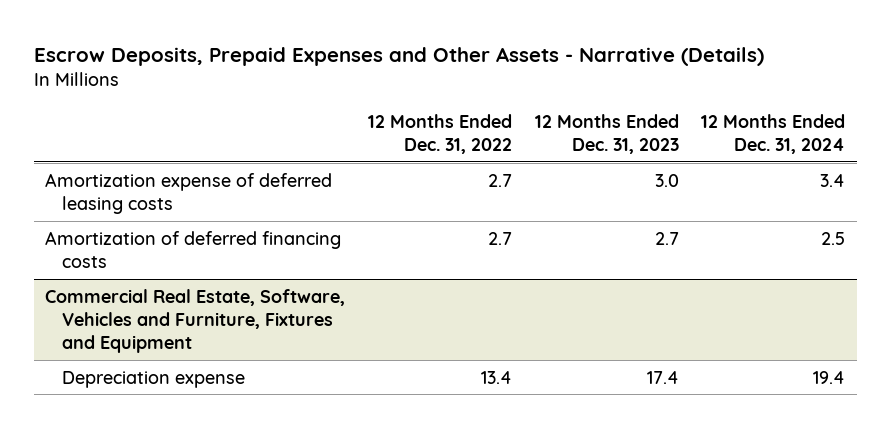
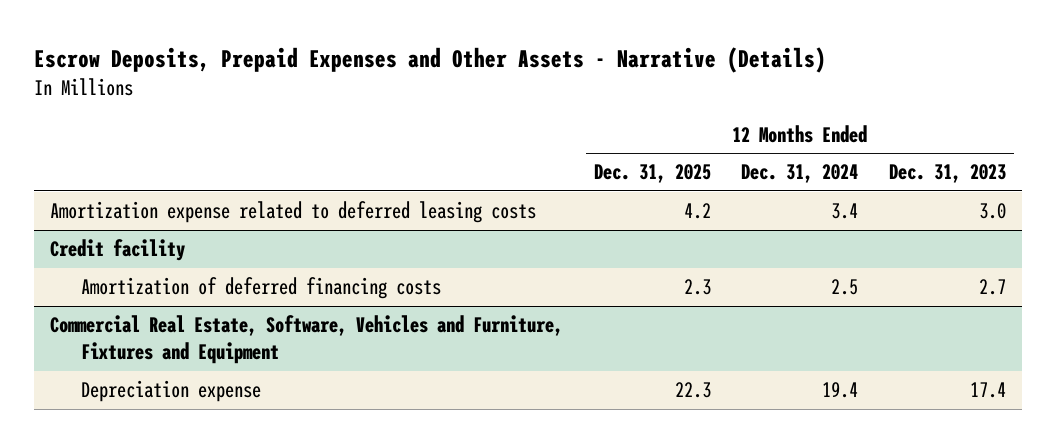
- | 12 Months Ended Dec. 31, 2022 | 12 Months Ended Dec. 31, 2023 | 12 Months Ended Dec. 31, 2024
+ | 12 Months Ended Dec. 31, 2025 | 12 Months Ended Dec. 31, 2024 | 12 Months Ended Dec. 31, 2023
- Amortization expense of deferred leasing costs | 2.7 | 3.0 | 3.4
+ Amortization expense related to deferred leasing costs | 4.2 | 3.4 | 3.0
+ Credit facility

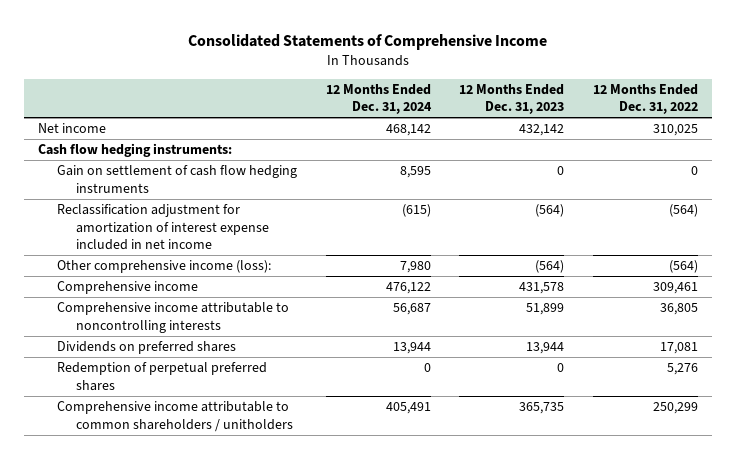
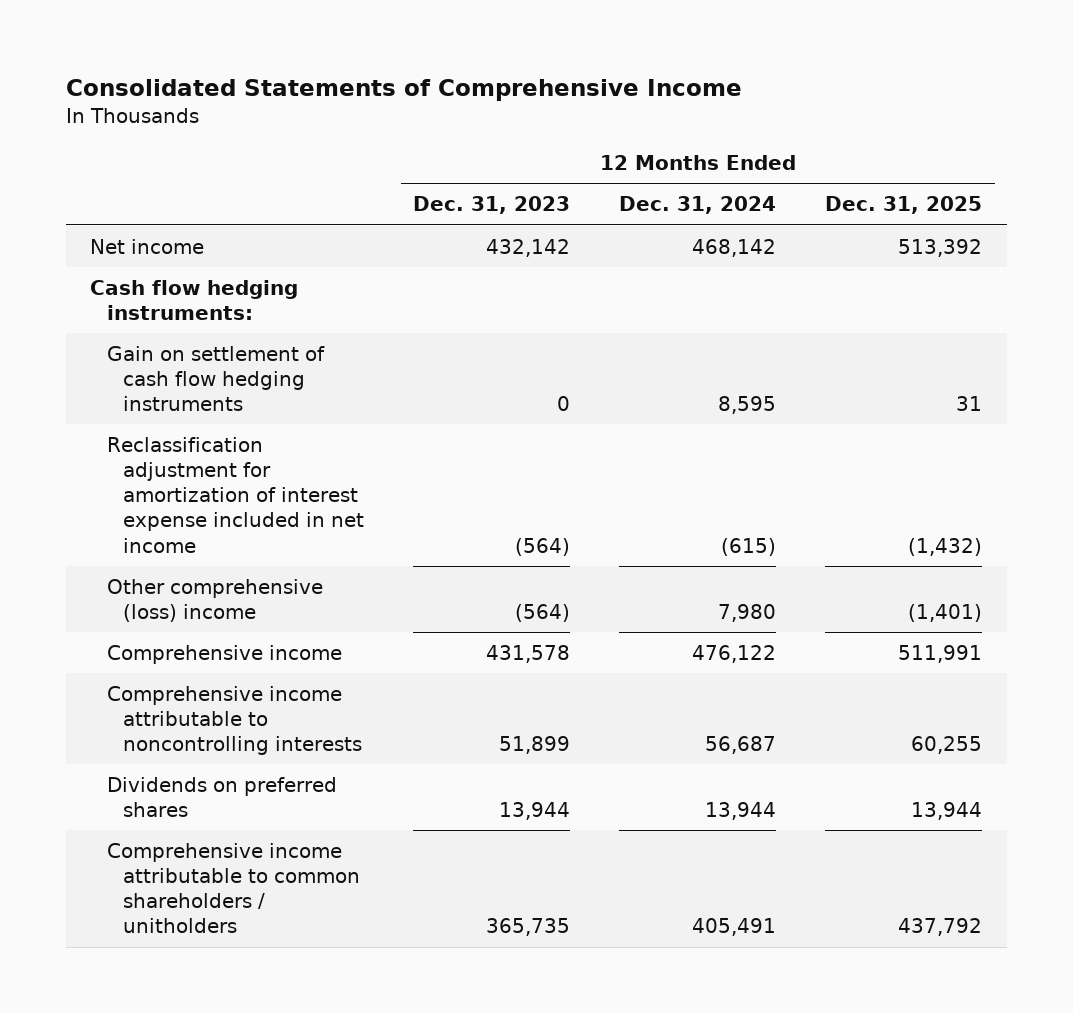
- | 12 Months Ended Dec. 31, 2024 | 12 Months Ended Dec. 31, 2023 | 12 Months Ended Dec. 31, 2022
+ | 12 Months Ended Dec. 31, 2023 | 12 Months Ended Dec. 31, 2024 | 12 Months Ended Dec. 31, 2025
- Other comprehensive income (loss): | 7,980 | (564) | (564)
+ Other comprehensive (loss) income | (564) | 7,980 | (1,401)
- Redemption of perpetual preferred shares | 0 | 0 | 5,276

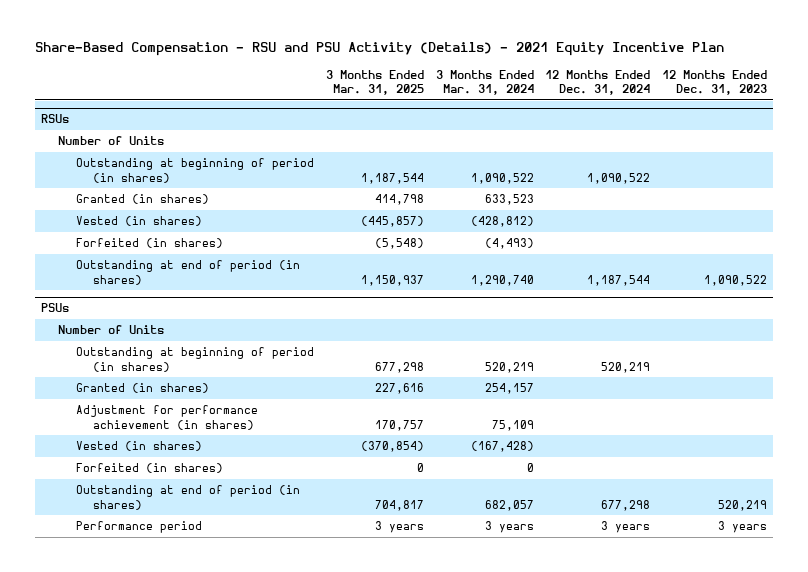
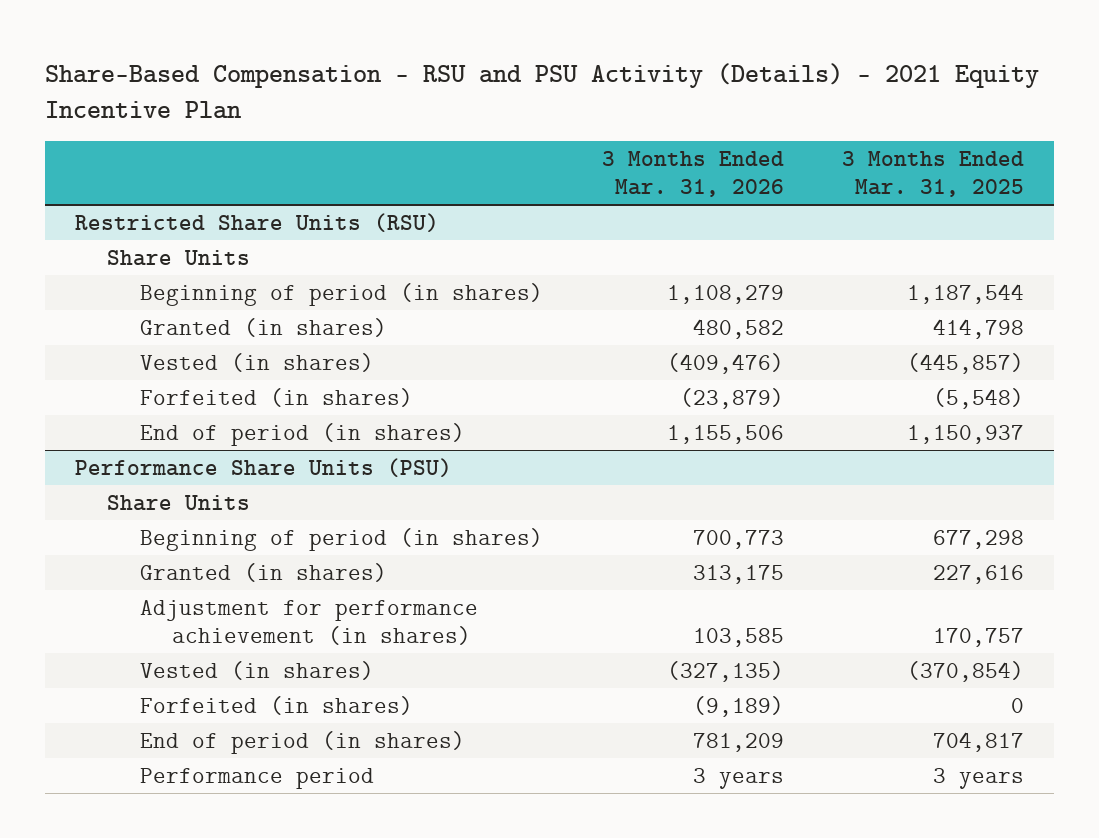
- | 3 Months Ended Mar. 31, 2025 | 3 Months Ended Mar. 31, 2024 | 12 Months Ended Dec. 31, 2024 | 12 Months Ended Dec. 31, 2023
+ | 3 Months Ended Mar. 31, 2026 | 3 Months Ended Mar. 31, 2025
- RSUs
- Number of Units
- Outstanding at beginning of period (in shares) | 1,187,544 | 1,090,522 | 1,090,522 |
+ Restricted Share Units (RSU)
+ Share Units
+ Beginning of period (in shares) | 1,108,279 | 1,187,544
- Outstanding at end of period (in shares) | 1,150,937 | 1,290,740 | 1,187,544 | 1,090,522
- PSUs
- Number of Units
- Outstanding at beginning of period (in shares) | 677,298 | 520,219 | 520,219 |
+ End of period (in shares) | 1,155,506 | 1,150,937
+ Performance Share Units (PSU)
+ Share Units
+ Beginning of period (in shares) | 700,773 | 677,298
- Outstanding at end of period (in shares) | 704,817 | 682,057 | 677,298 | 520,219
+ End of period (in shares) | 781,209 | 704,817

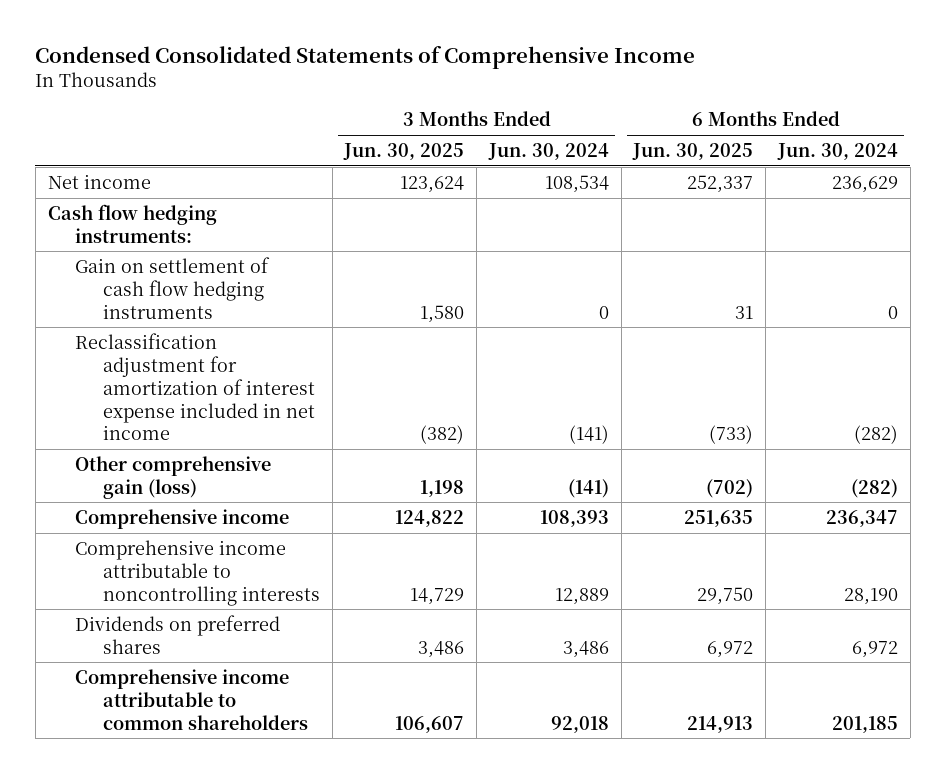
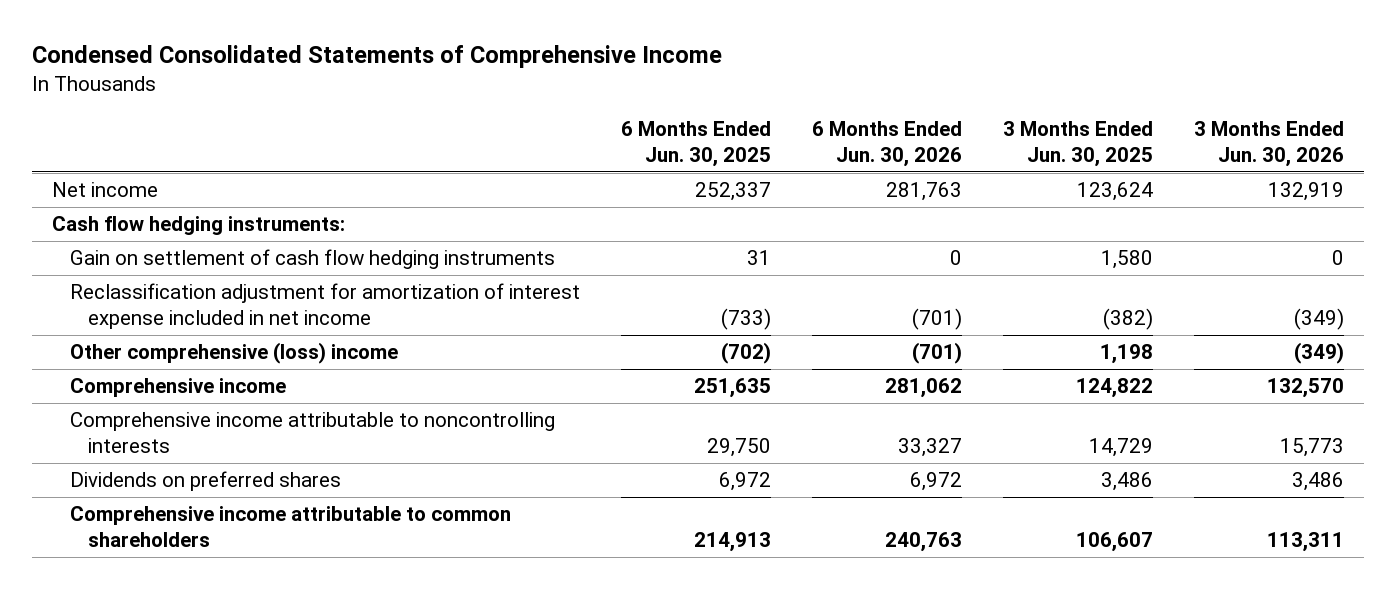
- | 3 Months Ended Jun. 30, 2025 | 3 Months Ended Jun. 30, 2024 | 6 Months Ended Jun. 30, 2025 | 6 Months Ended Jun. 30, 2024
+ | 6 Months Ended Jun. 30, 2025 | 6 Months Ended Jun. 30, 2026 | 3 Months Ended Jun. 30, 2025 | 3 Months Ended Jun. 30, 2026
- Other comprehensive gain (loss) | 1,198 | (141) | (702) | (282)
+ Other comprehensive (loss) income | (702) | (701) | 1,198 | (349)

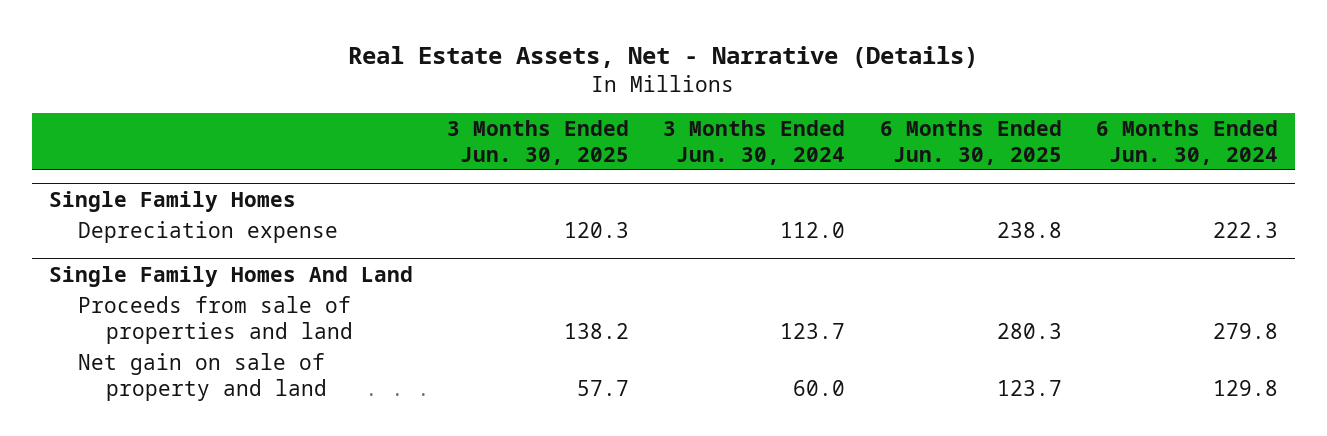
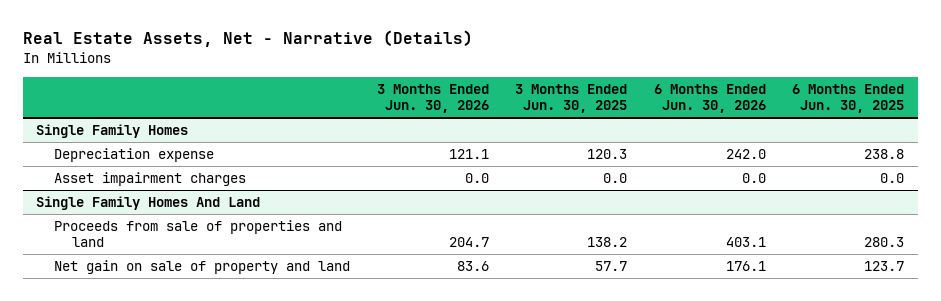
- | 3 Months Ended Jun. 30, 2025 | 3 Months Ended Jun. 30, 2024 | 6 Months Ended Jun. 30, 2025 | 6 Months Ended Jun. 30, 2024
+ | 3 Months Ended Jun. 30, 2026 | 3 Months Ended Jun. 30, 2025 | 6 Months Ended Jun. 30, 2026 | 6 Months Ended Jun. 30, 2025
@ Single Family Homes
+ Asset impairment charges | 0.0 | 0.0 | 0.0 | 0.0

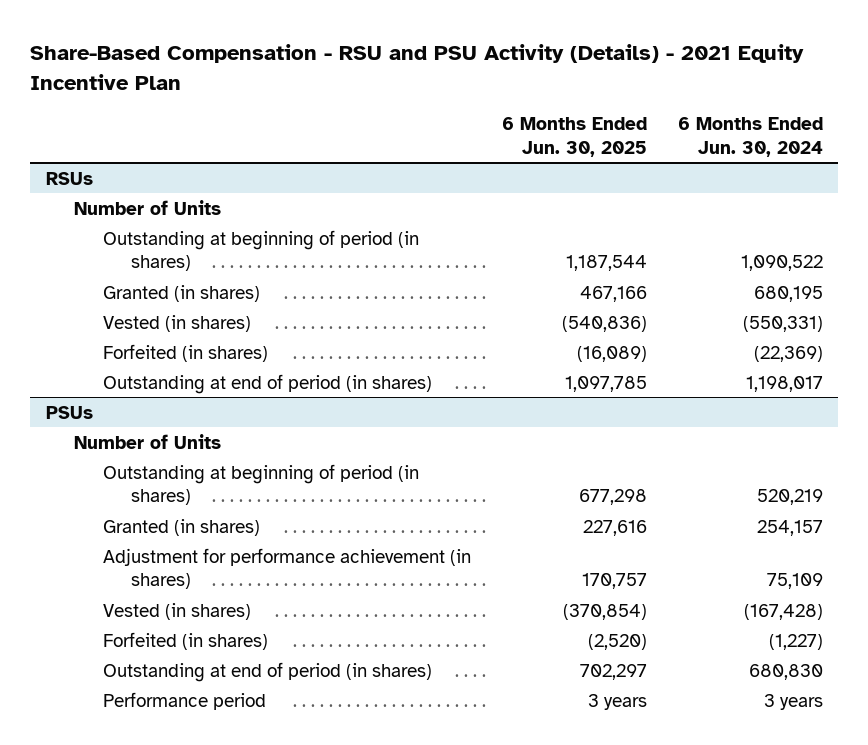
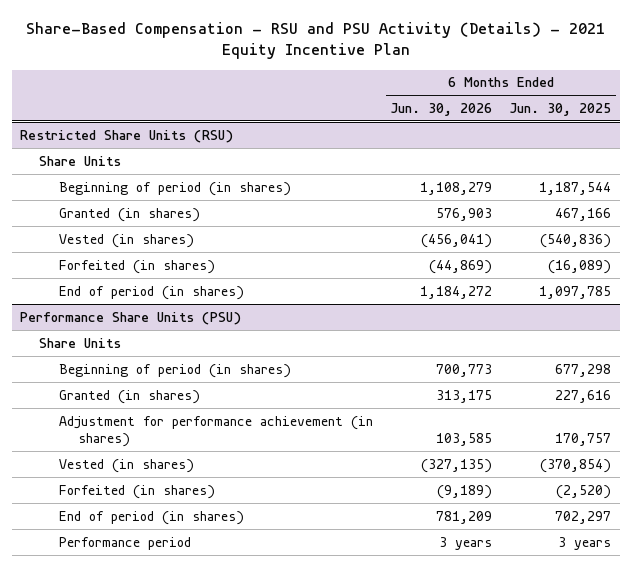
- | 6 Months Ended Jun. 30, 2025 | 6 Months Ended Jun. 30, 2024
+ | 6 Months Ended Jun. 30, 2026 | 6 Months Ended Jun. 30, 2025
- RSUs
- Number of Units
- Outstanding at beginning of period (in shares) | 1,187,544 | 1,090,522
+ Restricted Share Units (RSU)
+ Share Units
+ Beginning of period (in shares) | 1,108,279 | 1,187,544
- Outstanding at end of period (in shares) | 1,097,785 | 1,198,017
- PSUs
- Number of Units
- Outstanding at beginning of period (in shares) | 677,298 | 520,219
+ End of period (in shares) | 1,184,272 | 1,097,785
+ Performance Share Units (PSU)
+ Share Units
+ Beginning of period (in shares) | 700,773 | 677,298
- Outstanding at end of period (in shares) | 702,297 | 680,830
+ End of period (in shares) | 781,209 | 702,297

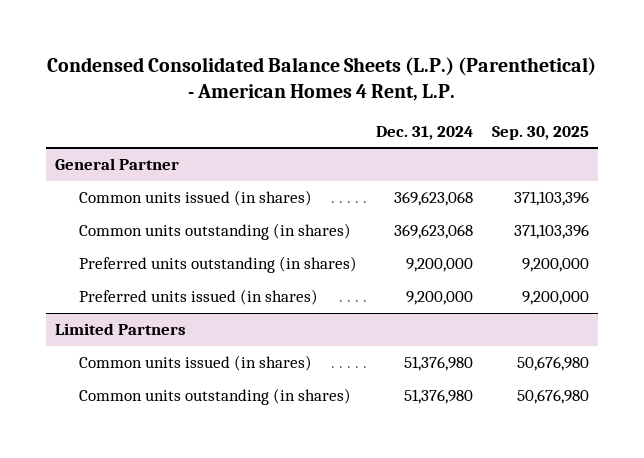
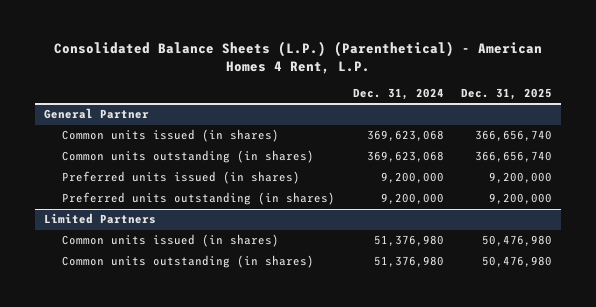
- Condensed Consolidated Balance Sheets (L.P.) (Parenthetical) - American Homes 4 Rent, L.P.
+ Consolidated Balance Sheets (L.P.) (Parenthetical) - American Homes 4 Rent, L.P.
- | Dec. 31, 2024 | Sep. 30, 2025
+ | Dec. 31, 2024 | Dec. 31, 2025
@ General Partner
moved down: Preferred units outstanding (in shares) | 9,200,000 | 9,200,000

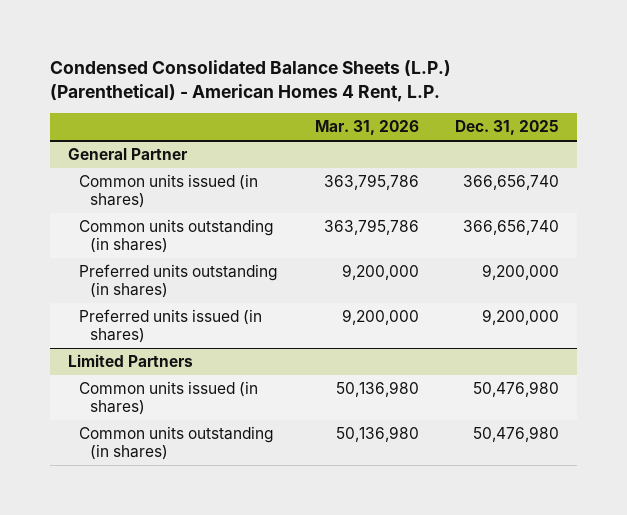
- Consolidated Balance Sheets (L.P.) (Parenthetical) - American Homes 4 Rent, L.P.
+ Condensed Consolidated Balance Sheets (L.P.) (Parenthetical) - American Homes 4 Rent, L.P.
- | Dec. 31, 2024 | Dec. 31, 2025
+ | Mar. 31, 2026 | Dec. 31, 2025
@ General Partner
moved down: Preferred units issued (in shares) | 9,200,000 | 9,200,000

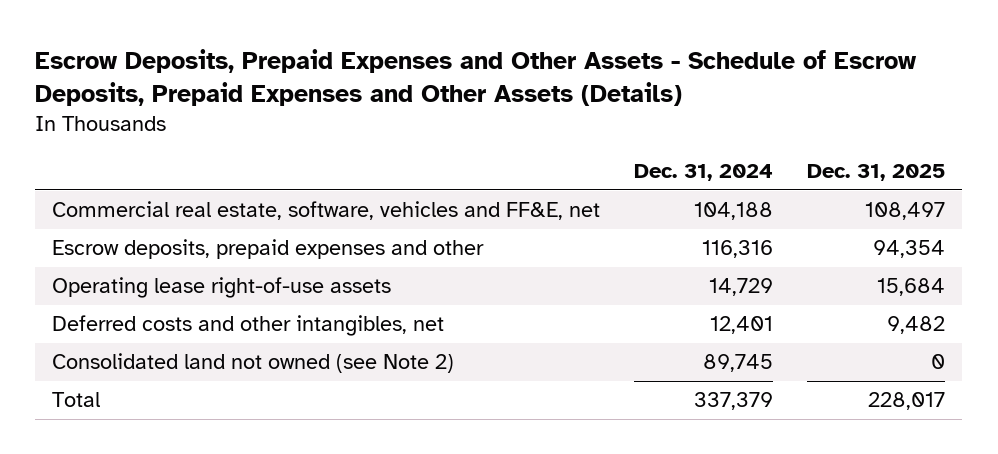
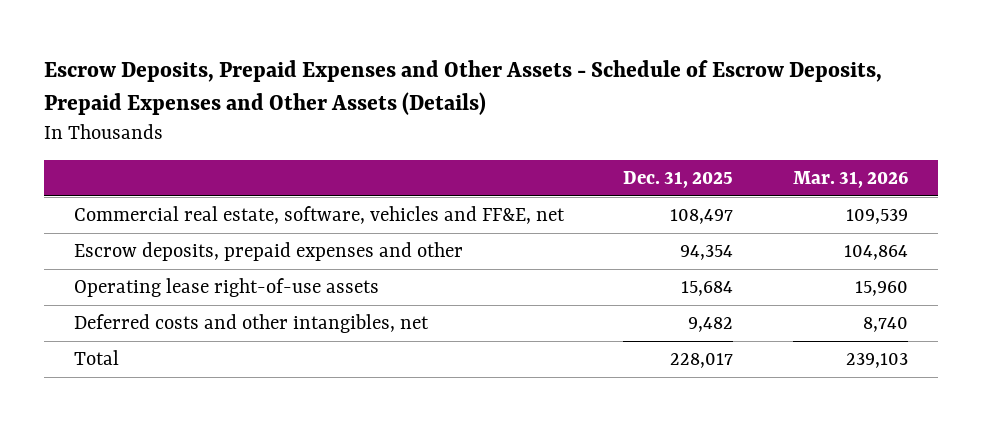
- | Dec. 31, 2024 | Dec. 31, 2025
+ | Dec. 31, 2025 | Mar. 31, 2026
- Consolidated land not owned (see Note 2) | 89,745 | 0

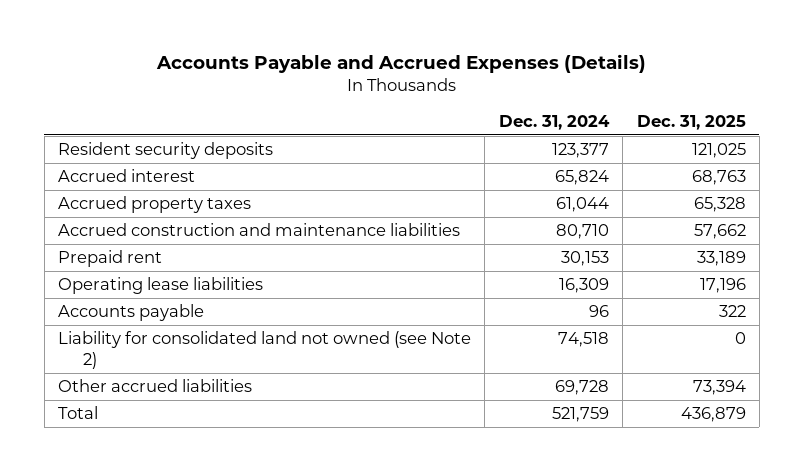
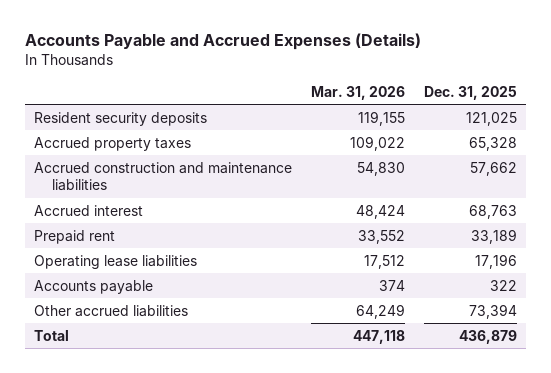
- | Dec. 31, 2024 | Dec. 31, 2025
+ | Mar. 31, 2026 | Dec. 31, 2025
moved down: Accrued interest | 48,424 | 68,763
- Liability for consolidated land not owned (see Note 2) | 74,518 | 0

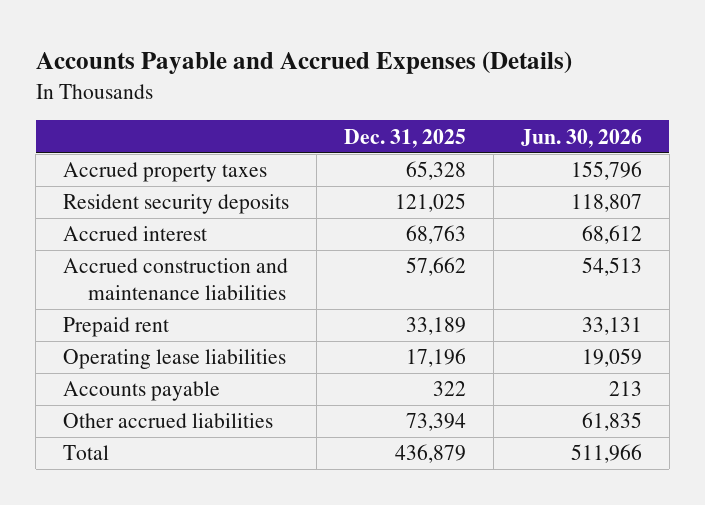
- | Mar. 31, 2026 | Dec. 31, 2025
+ | Dec. 31, 2025 | Jun. 30, 2026
moved down: Resident security deposits | 121,025 | 118,807
moved down: Accrued construction and maintenance liabilities | 57,662 | 54,513

